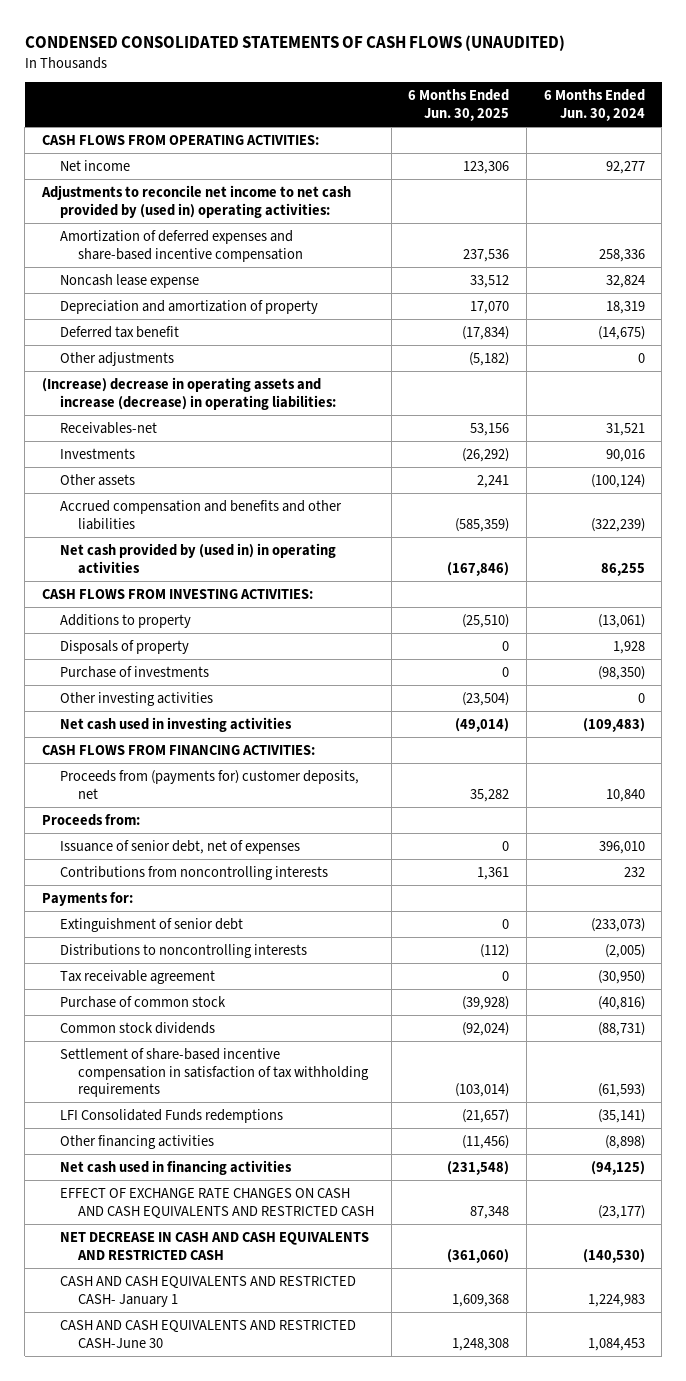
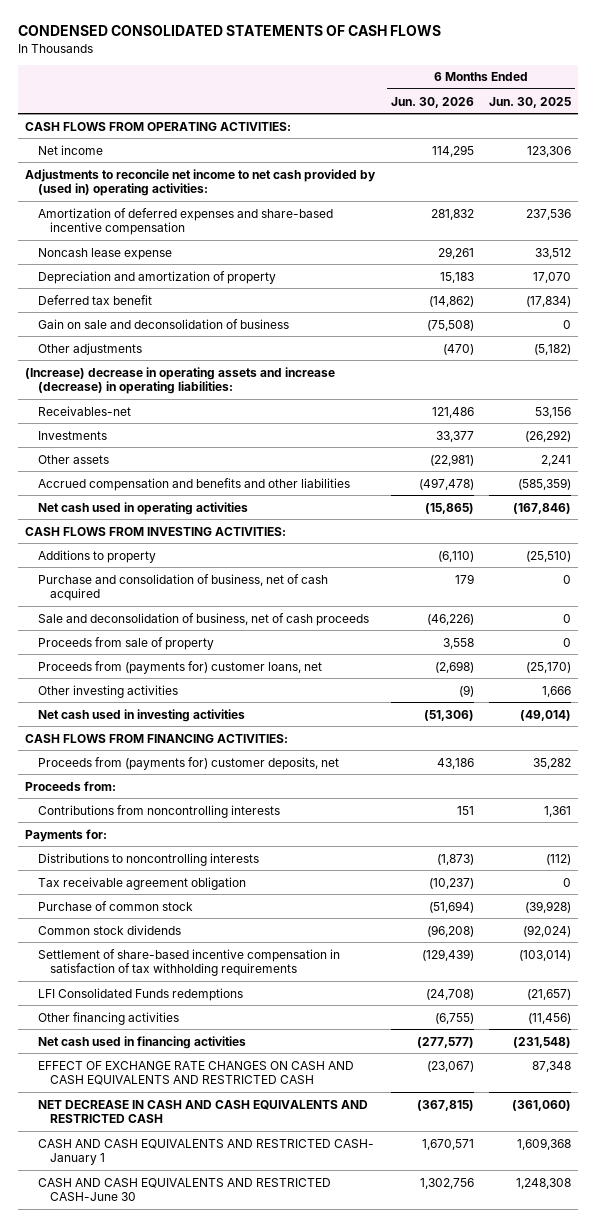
- CONDENSED CONSOLIDATED STATEMENTS OF CASH FLOWS (UNAUDITED)
+ CONDENSED CONSOLIDATED STATEMENTS OF CASH FLOWS
- | 6 Months Ended Jun. 30, 2025 | 6 Months Ended Jun. 30, 2024
+ | 6 Months Ended Jun. 30, 2026 | 6 Months Ended Jun. 30, 2025
+ Gain on sale and deconsolidation of business | (75,508) | 0
- Net cash provided by (used in) in operating activities | (167,846) | 86,255
+ Net cash used in operating activities | (15,865) | (167,846)
- Disposals of property | 0 | 1,928
- Purchase of investments | 0 | (98,350)
- Other investing activities | (23,504) | 0
+ Purchase and consolidation of business, net of cash acquired | 179 | 0
+ Sale and deconsolidation of business, net of cash proceeds | (46,226) | 0
+ Proceeds from sale of property | 3,558 | 0
+ Proceeds from (payments for) customer loans, net | (2,698) | (25,170)
+ Other investing activities | (9) | 1,666
- Issuance of senior debt, net of expenses | 0 | 396,010
- Extinguishment of senior debt | 0 | (233,073)
- Tax receivable agreement | 0 | (30,950)
+ Tax receivable agreement obligation | (10,237) | 0

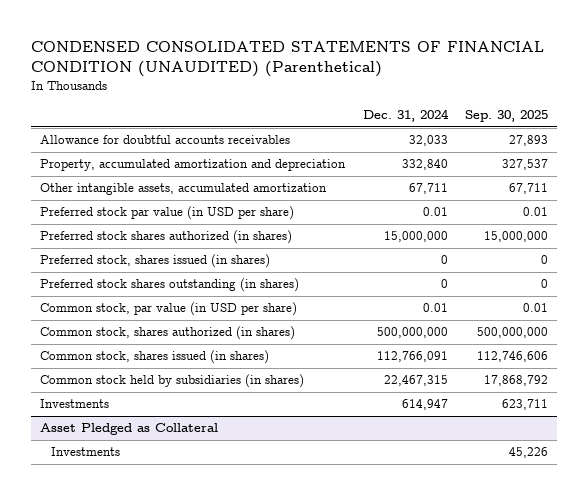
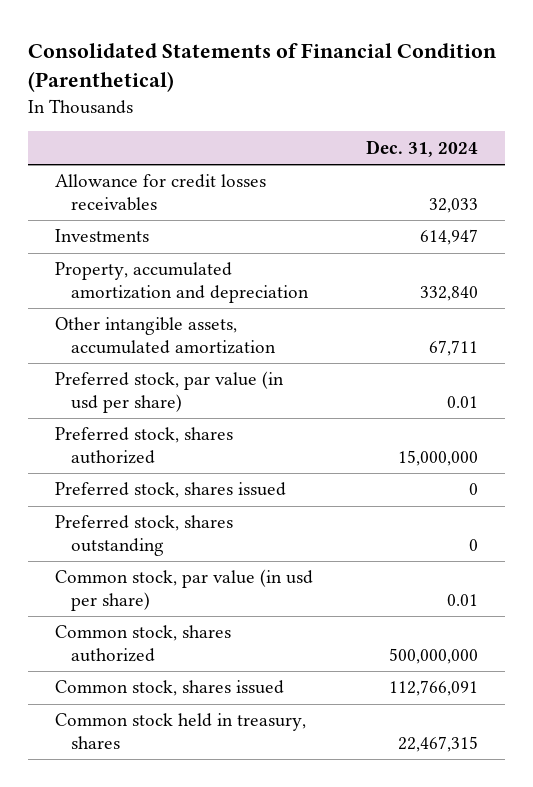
- CONDENSED CONSOLIDATED STATEMENTS OF FINANCIAL CONDITION (UNAUDITED) (Parenthetical)
+ Consolidated Statements of Financial Condition (Parenthetical)
- | Dec. 31, 2024 | Sep. 30, 2025
+ | Dec. 31, 2024
- Allowance for doubtful accounts receivables | 32,033 | 27,893
+ Allowance for credit losses receivables | 32,033
moved up: Investments | 614,947
- Preferred stock par value (in USD per share) | 0.01 | 0.01
- Preferred stock shares authorized (in shares) | 15,000,000 | 15,000,000
- Preferred stock, shares issued (in shares) | 0 | 0
- Preferred stock shares outstanding (in shares) | 0 | 0
- Common stock, par value (in USD per share) | 0.01 | 0.01
- Common stock, shares authorized (in shares) | 500,000,000 | 500,000,000
- Common stock, shares issued (in shares) | 112,766,091 | 112,746,606
- Common stock held by subsidiaries (in shares) | 22,467,315 | 17,868,792
- Asset Pledged as Collateral
- Investments | | 45,226
+ Preferred stock, par value (in usd per share) | 0.01
+ Preferred stock, shares authorized | 15,000,000
+ Preferred stock, shares issued | 0
+ Preferred stock, shares outstanding | 0
+ Common stock, par value (in usd per share) | 0.01
+ Common stock, shares authorized | 500,000,000
+ Common stock, shares issued | 112,766,091
+ Common stock held in treasury, shares | 22,467,315

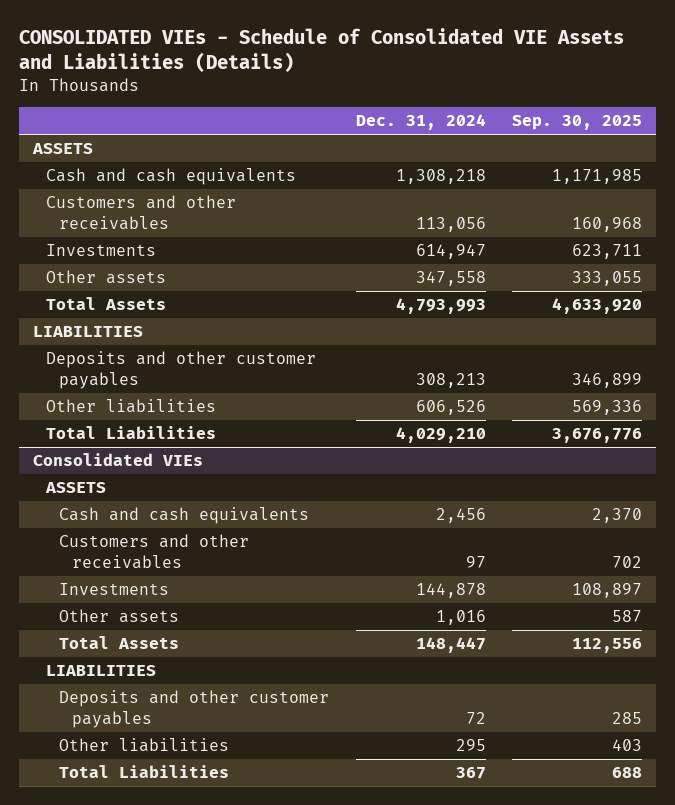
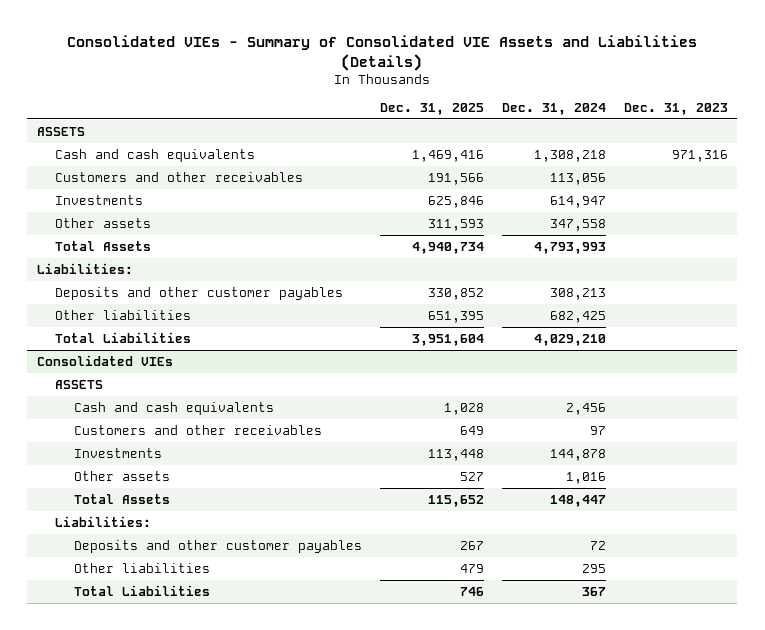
- CONSOLIDATED VIEs - Schedule of Consolidated VIE Assets and Liabilities (Details)
+ Consolidated VIEs - Summary of Consolidated VIE Assets and Liabilities (Details)
- | Dec. 31, 2024 | Sep. 30, 2025
+ | Dec. 31, 2025 | Dec. 31, 2024 | Dec. 31, 2023
- LIABILITIES
+ Liabilities:
- Other liabilities | 606,526 | 569,336
+ Other liabilities | 651,395 | 682,425 |
@ Consolidated VIEs
- LIABILITIES
+ Liabilities:

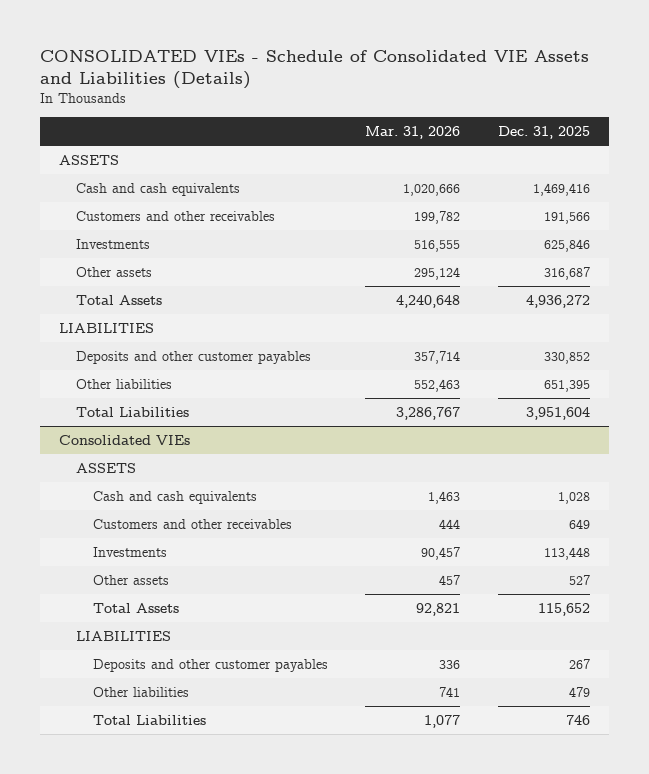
- Consolidated VIEs - Summary of Consolidated VIE Assets and Liabilities (Details)
+ CONSOLIDATED VIEs - Schedule of Consolidated VIE Assets and Liabilities (Details)
- | Dec. 31, 2025 | Dec. 31, 2024 | Dec. 31, 2023
+ | Mar. 31, 2026 | Dec. 31, 2025
- Other assets | 311,593 | 347,558 |
- Total Assets | 4,940,734 | 4,793,993 |
- Liabilities:
+ Other assets | 295,124 | 316,687
+ Total Assets | 4,240,648 | 4,936,272
+ LIABILITIES
@ Consolidated VIEs
- Liabilities:
+ LIABILITIES

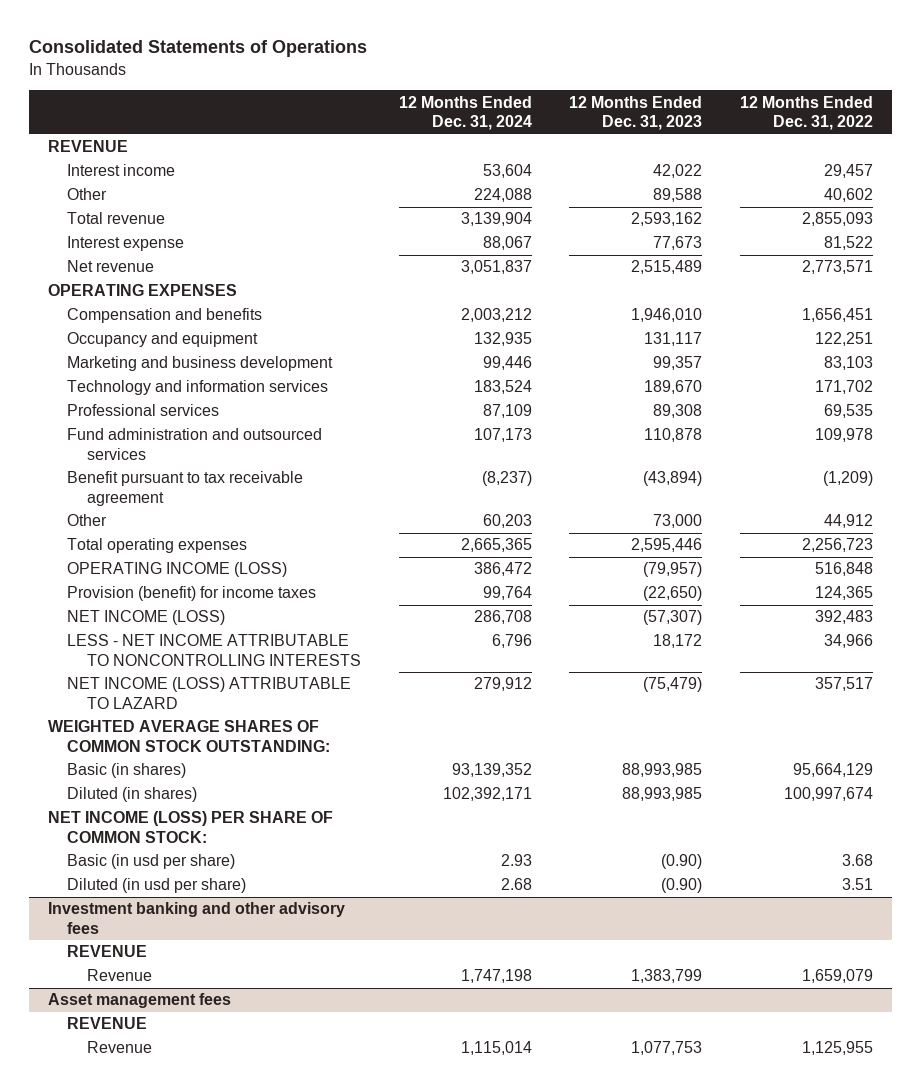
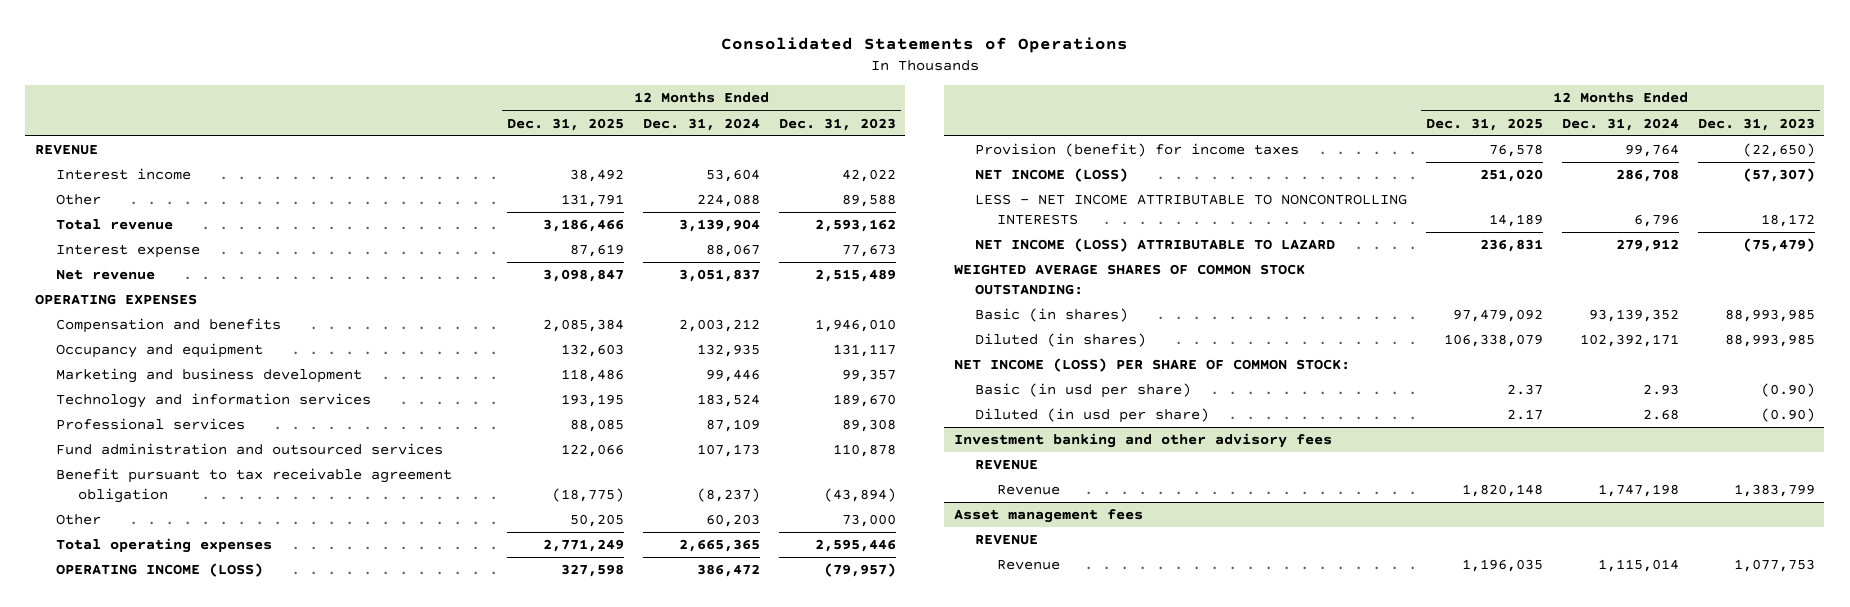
- | 12 Months Ended Dec. 31, 2024 | 12 Months Ended Dec. 31, 2023 | 12 Months Ended Dec. 31, 2022
+ | 12 Months Ended Dec. 31, 2025 | 12 Months Ended Dec. 31, 2024 | 12 Months Ended Dec. 31, 2023
- Benefit pursuant to tax receivable agreement | (8,237) | (43,894) | (1,209)
+ Benefit pursuant to tax receivable agreement obligation | (18,775) | (8,237) | (43,894)

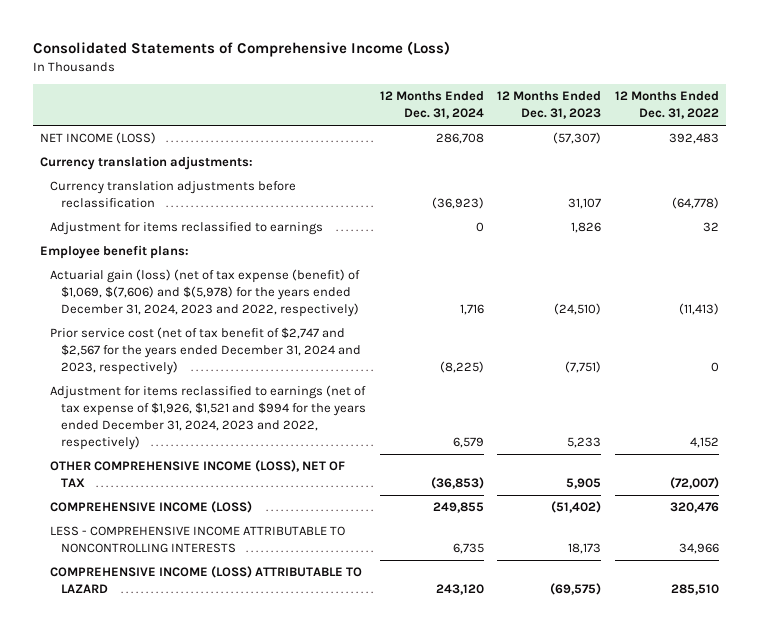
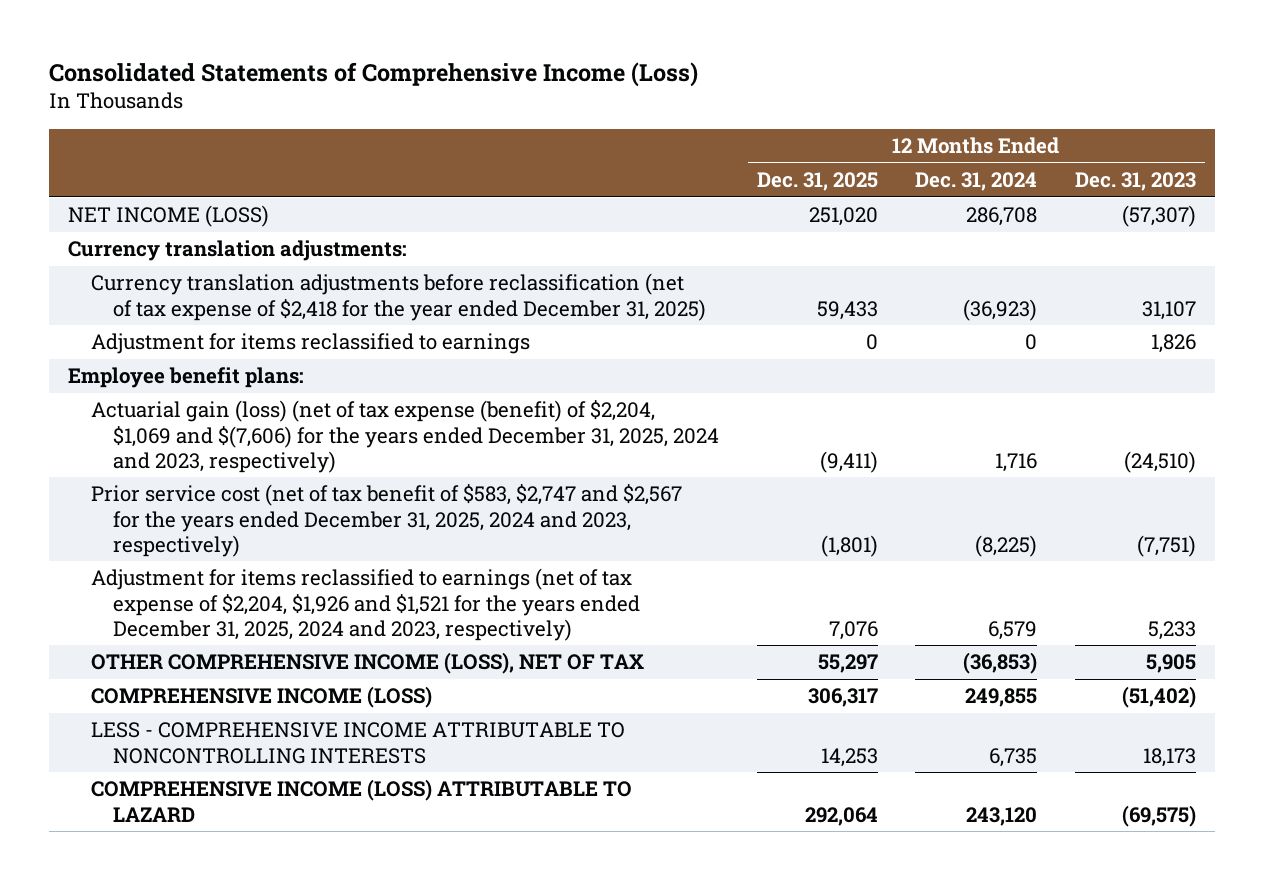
- | 12 Months Ended Dec. 31, 2024 | 12 Months Ended Dec. 31, 2023 | 12 Months Ended Dec. 31, 2022
+ | 12 Months Ended Dec. 31, 2025 | 12 Months Ended Dec. 31, 2024 | 12 Months Ended Dec. 31, 2023
- Currency translation adjustments before reclassification | (36,923) | 31,107 | (64,778)
+ Currency translation adjustments before reclassification (net of tax expense of $2,418 for the year ended December 31, 2025) | 59,433 | (36,923) | 31,107
- Actuarial gain (loss) (net of tax expense (benefit) of $1,069, $(7,606) and $(5,978) for the years ended December 31, 2024, 2023 and 2022, respectively) | 1,716 | (24,510) | (11,413)
- Prior service cost (net of tax benefit of $2,747 and $2,567 for the years ended December 31, 2024 and 2023, respectively) | (8,225) | (7,751) | 0
- Adjustment for items reclassified to earnings (net of tax expense of $1,926, $1,521 and $994 for the years ended December 31, 2024, 2023 and 2022, respectively) | 6,579 | 5,233 | 4,152
+ Actuarial gain (loss) (net of tax expense (benefit) of $2,204, $1,069 and $(7,606) for the years ended December 31, 2025, 2024 and 2023, respectively) | (9,411) | 1,716 | (24,510)
+ Prior service cost (net of tax benefit of $583, $2,747 and $2,567 for the years ended December 31, 2025, 2024 and 2023, respectively) | (1,801) | (8,225) | (7,751)
+ Adjustment for items reclassified to earnings (net of tax expense of $2,204, $1,926 and $1,521 for the years ended December 31, 2025, 2024 and 2023, respectively) | 7,076 | 6,579 | 5,233

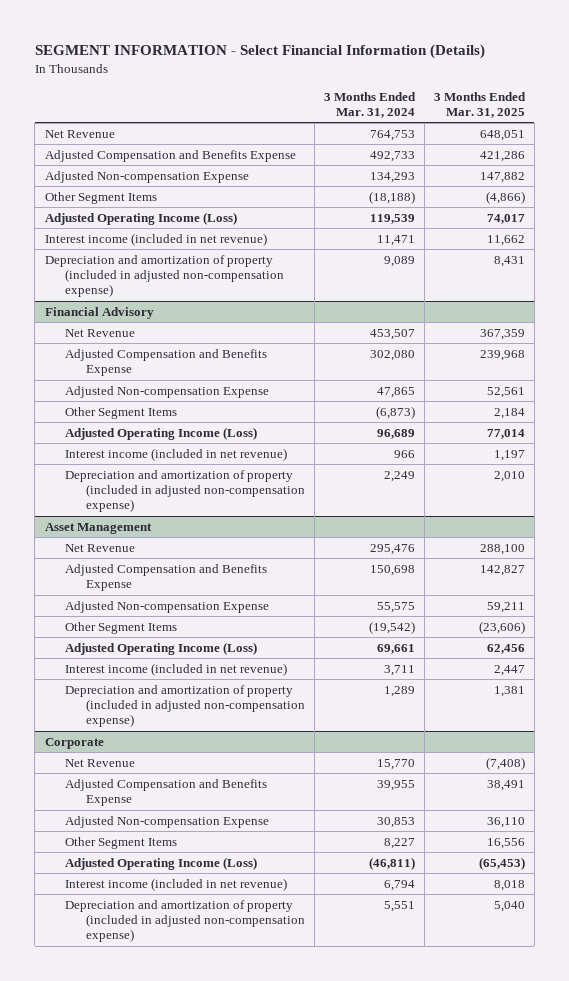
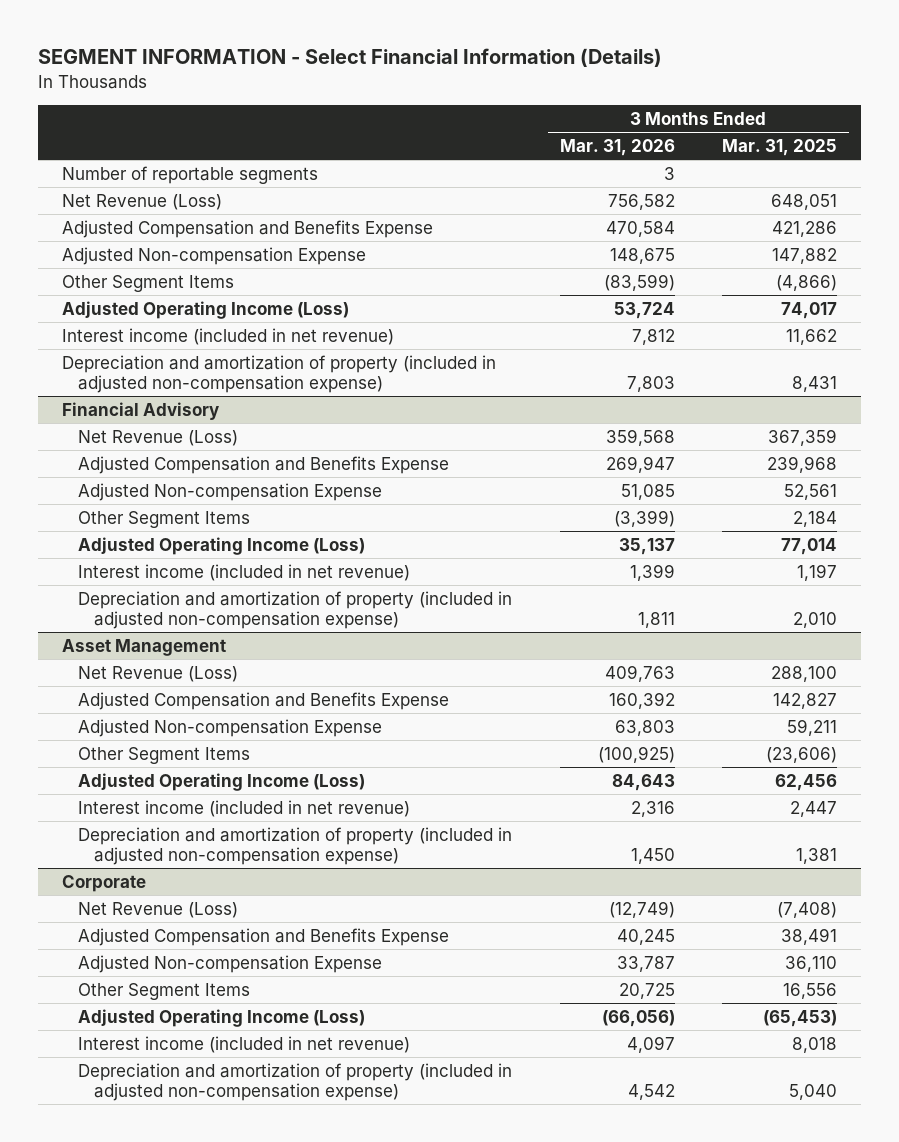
- | 3 Months Ended Mar. 31, 2024 | 3 Months Ended Mar. 31, 2025
+ | 3 Months Ended Mar. 31, 2026 | 3 Months Ended Mar. 31, 2025
- Net Revenue | 764,753 | 648,051
+ Number of reportable segments | 3 |
+ Net Revenue (Loss) | 756,582 | 648,051
@ Financial Advisory
- Net Revenue | 453,507 | 367,359
+ Net Revenue (Loss) | 359,568 | 367,359
@ Asset Management
- Net Revenue | 295,476 | 288,100
+ Net Revenue (Loss) | 409,763 | 288,100
@ Corporate
- Net Revenue | 15,770 | (7,408)
+ Net Revenue (Loss) | (12,749) | (7,408)

